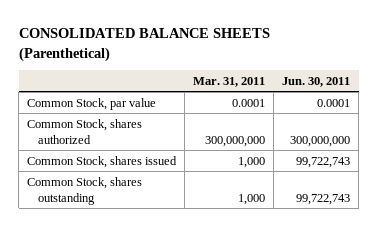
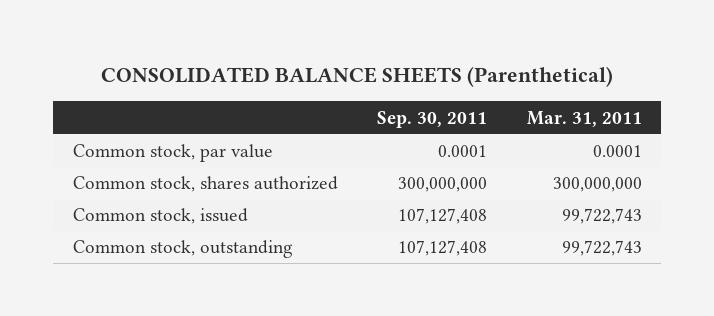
- | Mar. 31, 2011 | Jun. 30, 2011
+ | Sep. 30, 2011 | Mar. 31, 2011
- Common Stock, par value | 0.0001 | 0.0001
- Common Stock, shares authorized | 300,000,000 | 300,000,000
- Common Stock, shares issued | 1,000 | 99,722,743
- Common Stock, shares outstanding | 1,000 | 99,722,743
+ Common stock, par value | 0.0001 | 0.0001
+ Common stock, shares authorized | 300,000,000 | 300,000,000
+ Common stock, issued | 107,127,408 | 99,722,743
+ Common stock, outstanding | 107,127,408 | 99,722,743

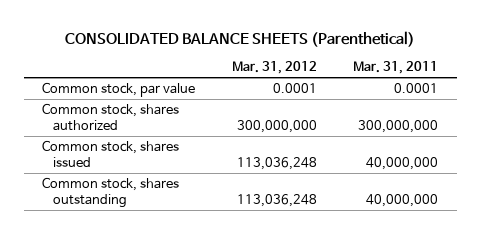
- | Sep. 30, 2011 | Mar. 31, 2011
+ | Mar. 31, 2012 | Mar. 31, 2011
- Common stock, issued | 107,127,408 | 99,722,743
- Common stock, outstanding | 107,127,408 | 99,722,743
+ Common stock, shares issued | 113,036,248 | 40,000,000
+ Common stock, shares outstanding | 113,036,248 | 40,000,000

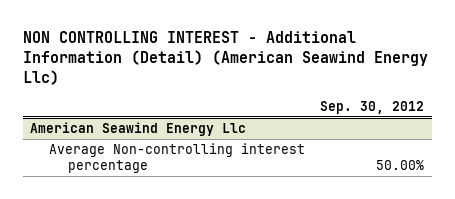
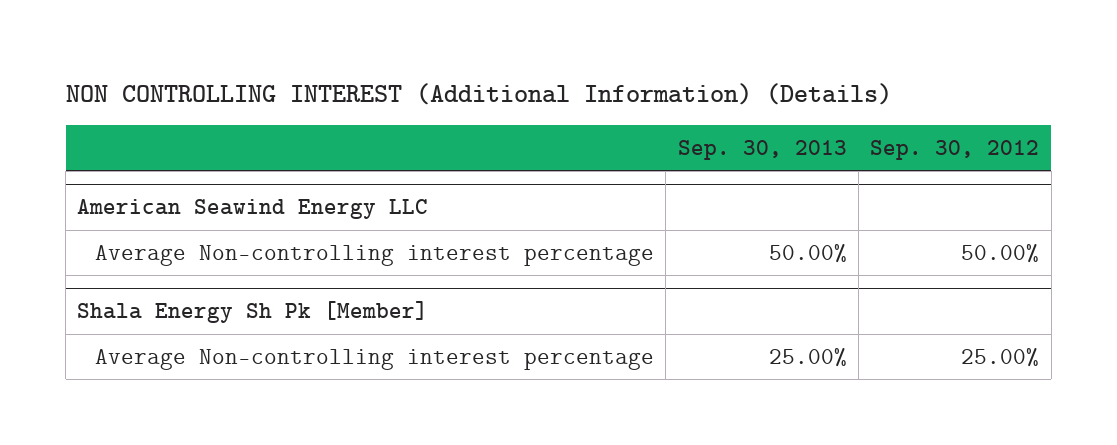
- NON CONTROLLING INTEREST - Additional Information (Detail) (American Seawind Energy Llc)
+ NON CONTROLLING INTEREST (Additional Information) (Details)
- | Sep. 30, 2012
+ | Sep. 30, 2013 | Sep. 30, 2012
- American Seawind Energy Llc
+ American Seawind Energy LLC
+ Shala Energy Sh Pk [Member]
+ Average Non-controlling interest percentage | 25.00% | 25.00%

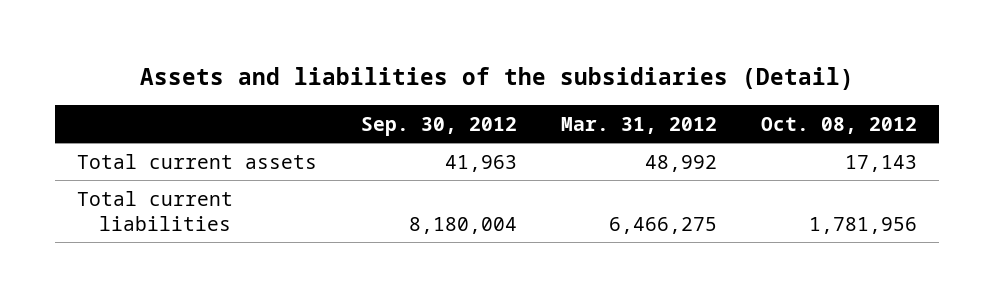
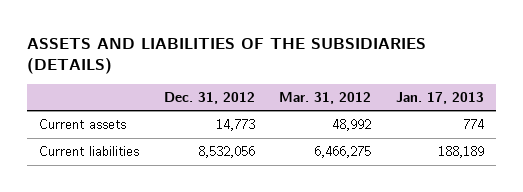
- Assets and liabilities of the subsidiaries (Detail)
+ ASSETS AND LIABILITIES OF THE SUBSIDIARIES (DETAILS)
- | Sep. 30, 2012 | Mar. 31, 2012 | Oct. 08, 2012
+ | Dec. 31, 2012 | Mar. 31, 2012 | Jan. 17, 2013
- Total current assets | 41,963 | 48,992 | 17,143
- Total current liabilities | 8,180,004 | 6,466,275 | 1,781,956
+ Current assets | 14,773 | 48,992 | 774
+ Current liabilities | 8,532,056 | 6,466,275 | 188,189

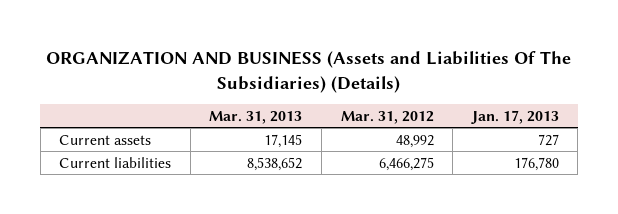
- ASSETS AND LIABILITIES OF THE SUBSIDIARIES (DETAILS)
+ ORGANIZATION AND BUSINESS (Assets and Liabilities Of The Subsidiaries) (Details)
- | Dec. 31, 2012 | Mar. 31, 2012 | Jan. 17, 2013
+ | Mar. 31, 2013 | Mar. 31, 2012 | Jan. 17, 2013
- Current assets | 14,773 | 48,992 | 774
- Current liabilities | 8,532,056 | 6,466,275 | 188,189
+ Current assets | 17,145 | 48,992 | 727
+ Current liabilities | 8,538,652 | 6,466,275 | 176,780

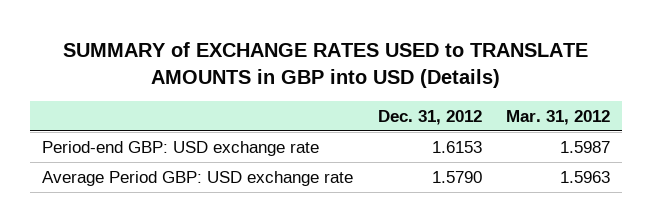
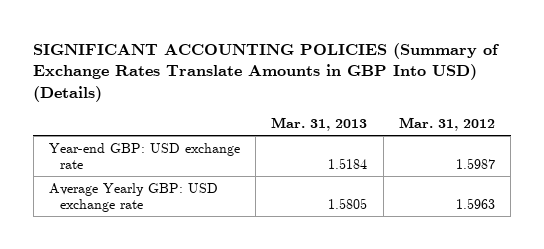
- SUMMARY of EXCHANGE RATES USED to TRANSLATE AMOUNTS in GBP into USD (Details)
+ SIGNIFICANT ACCOUNTING POLICIES (Summary of Exchange Rates Translate Amounts in GBP Into USD) (Details)
- | Dec. 31, 2012 | Mar. 31, 2012
+ | Mar. 31, 2013 | Mar. 31, 2012
- Period-end GBP: USD exchange rate | 1.6153 | 1.5987
- Average Period GBP: USD exchange rate | 1.5790 | 1.5963
+ Year-end GBP: USD exchange rate | 1.5184 | 1.5987
+ Average Yearly GBP: USD exchange rate | 1.5805 | 1.5963

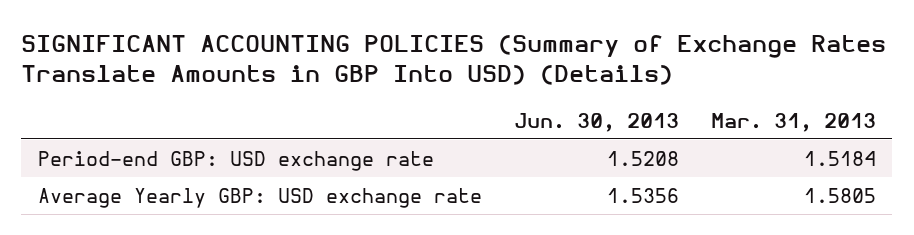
- | Mar. 31, 2013 | Mar. 31, 2012
+ | Jun. 30, 2013 | Mar. 31, 2013
- Year-end GBP: USD exchange rate | 1.5184 | 1.5987
+ Period-end GBP: USD exchange rate | 1.5208 | 1.5184

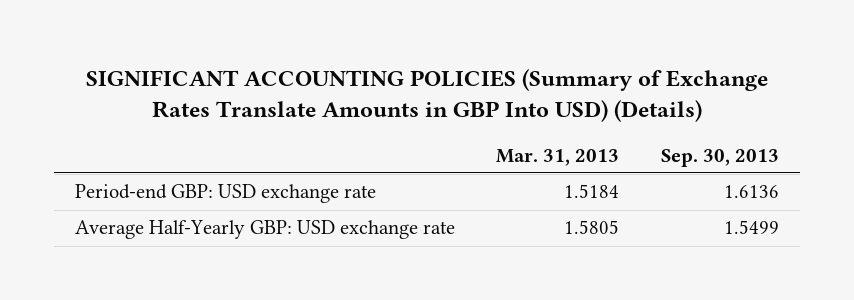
- | Jun. 30, 2013 | Mar. 31, 2013
+ | Mar. 31, 2013 | Sep. 30, 2013
- Average Yearly GBP: USD exchange rate | 1.5356 | 1.5805
+ Average Half-Yearly GBP: USD exchange rate | 1.5805 | 1.5499

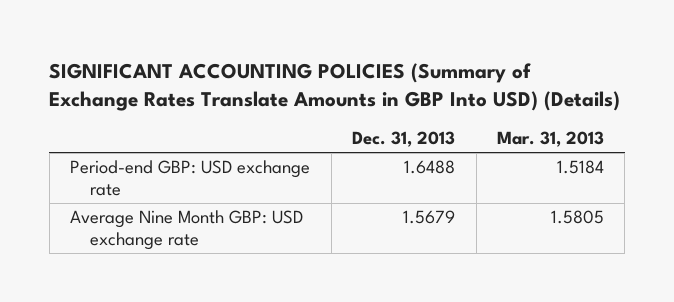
- | Mar. 31, 2013 | Sep. 30, 2013
+ | Dec. 31, 2013 | Mar. 31, 2013
- Average Half-Yearly GBP: USD exchange rate | 1.5805 | 1.5499
+ Average Nine Month GBP: USD exchange rate | 1.5679 | 1.5805

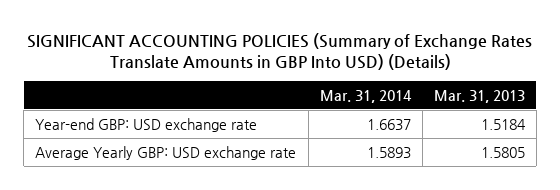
- | Dec. 31, 2013 | Mar. 31, 2013
+ | Mar. 31, 2014 | Mar. 31, 2013
- Period-end GBP: USD exchange rate | 1.6488 | 1.5184
- Average Nine Month GBP: USD exchange rate | 1.5679 | 1.5805
+ Year-end GBP: USD exchange rate | 1.6637 | 1.5184
+ Average Yearly GBP: USD exchange rate | 1.5893 | 1.5805

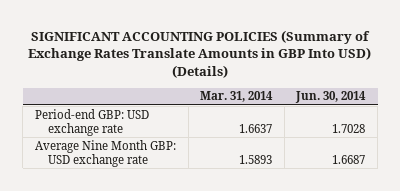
- | Mar. 31, 2014 | Mar. 31, 2013
+ | Mar. 31, 2014 | Jun. 30, 2014
- Year-end GBP: USD exchange rate | 1.6637 | 1.5184
- Average Yearly GBP: USD exchange rate | 1.5893 | 1.5805
+ Period-end GBP: USD exchange rate | 1.6637 | 1.7028
+ Average Nine Month GBP: USD exchange rate | 1.5893 | 1.6687

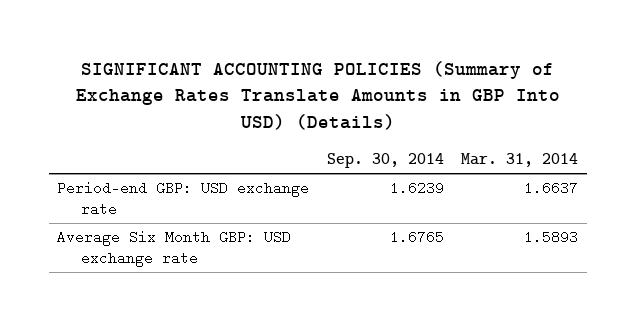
- | Mar. 31, 2014 | Jun. 30, 2014
+ | Sep. 30, 2014 | Mar. 31, 2014
- Average Nine Month GBP: USD exchange rate | 1.5893 | 1.6687
+ Average Six Month GBP: USD exchange rate | 1.6765 | 1.5893

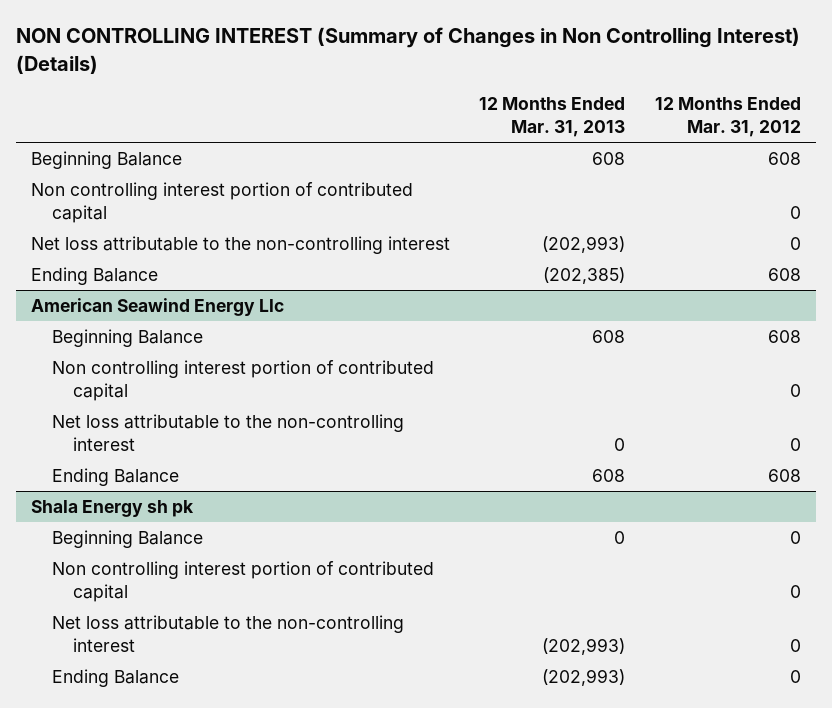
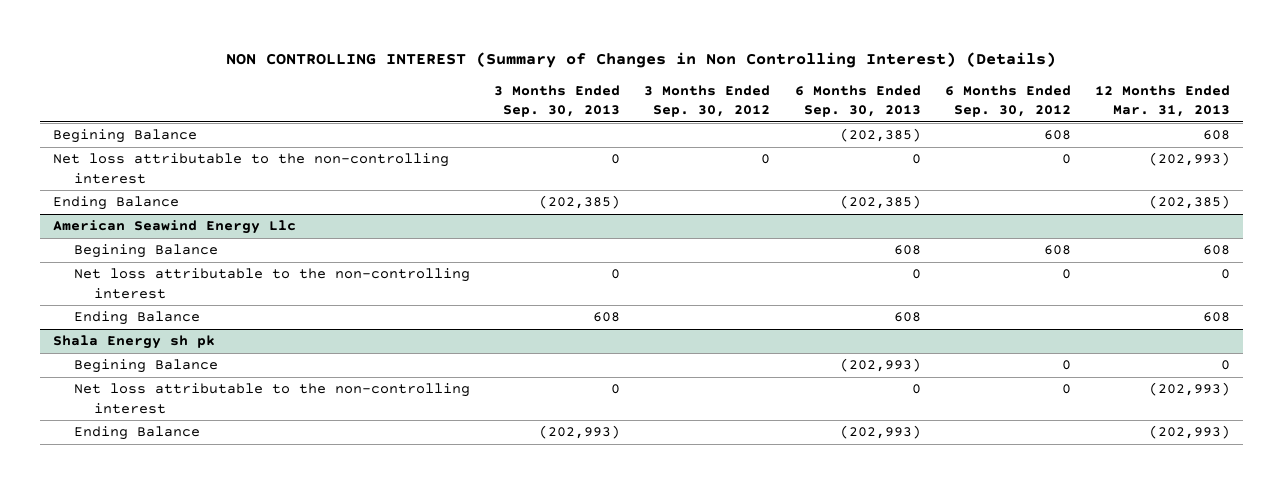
- | 12 Months Ended Mar. 31, 2013 | 12 Months Ended Mar. 31, 2012
+ | 3 Months Ended Sep. 30, 2013 | 3 Months Ended Sep. 30, 2012 | 6 Months Ended Sep. 30, 2013 | 6 Months Ended Sep. 30, 2012 | 12 Months Ended Mar. 31, 2013
- Beginning Balance | 608 | 608
- Non controlling interest portion of contributed capital | | 0
+ Begining Balance | | | (202,385) | 608 | 608
@ American Seawind Energy Llc
- Beginning Balance | 608 | 608
- Non controlling interest portion of contributed capital | | 0
+ Begining Balance | | | 608 | 608 | 608
@ Shala Energy sh pk
- Beginning Balance | 0 | 0
- Non controlling interest portion of contributed capital | | 0
+ Begining Balance | | | (202,993) | 0 | 0

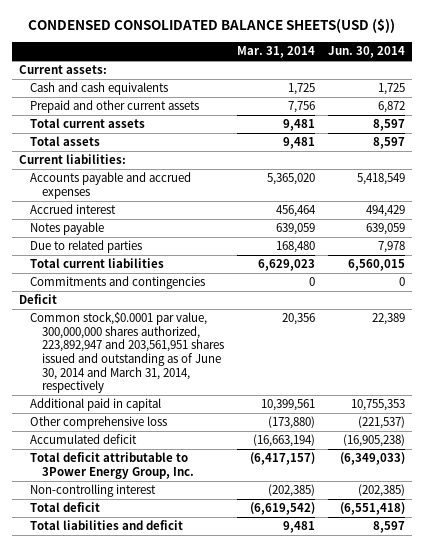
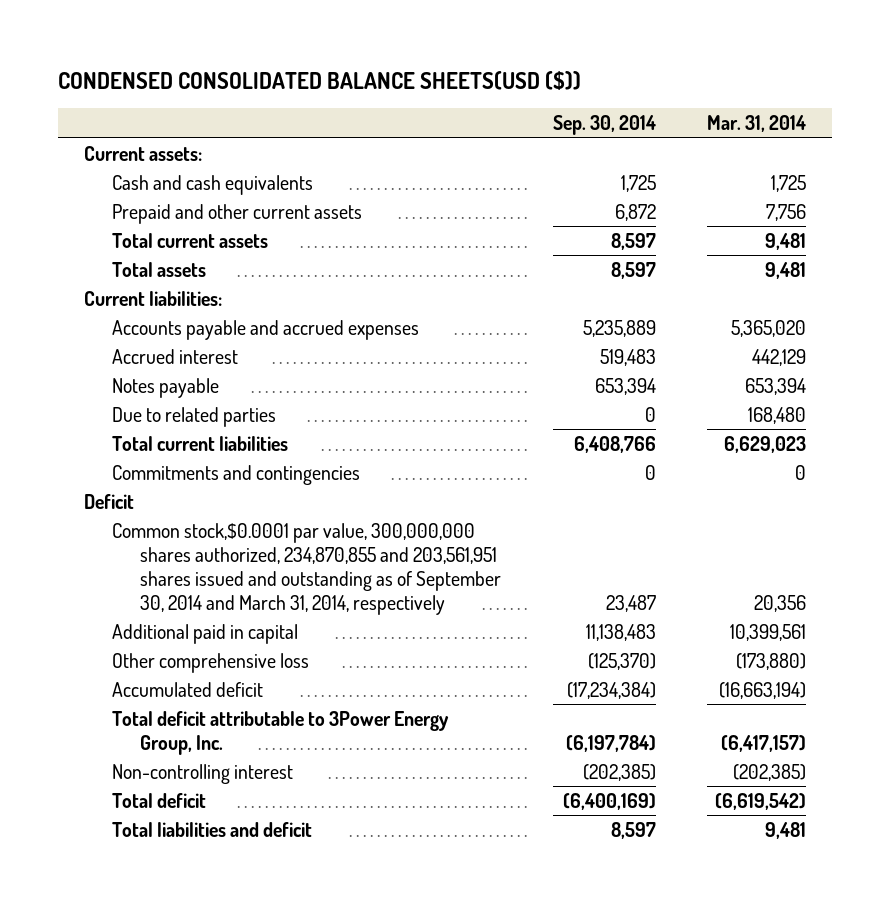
- | Mar. 31, 2014 | Jun. 30, 2014
+ | Sep. 30, 2014 | Mar. 31, 2014
- Accrued interest | 456,464 | 494,429
- Notes payable | 639,059 | 639,059
+ Accrued interest | 519,483 | 442,129
+ Notes payable | 653,394 | 653,394
- Common stock,$0.0001 par value, 300,000,000 shares authorized, 223,892,947 and 203,561,951 shares issued and outstanding as of June 30, 2014 and March 31, 2014, respectively | 20,356 | 22,389
+ Common stock,$0.0001 par value, 300,000,000 shares authorized, 234,870,855 and 203,561,951 shares issued and outstanding as of September 30, 2014 and March 31, 2014, respectively | 23,487 | 20,356

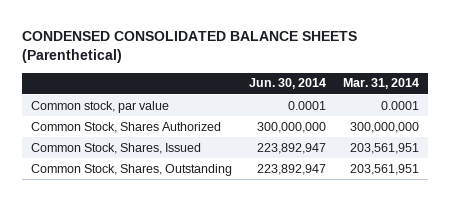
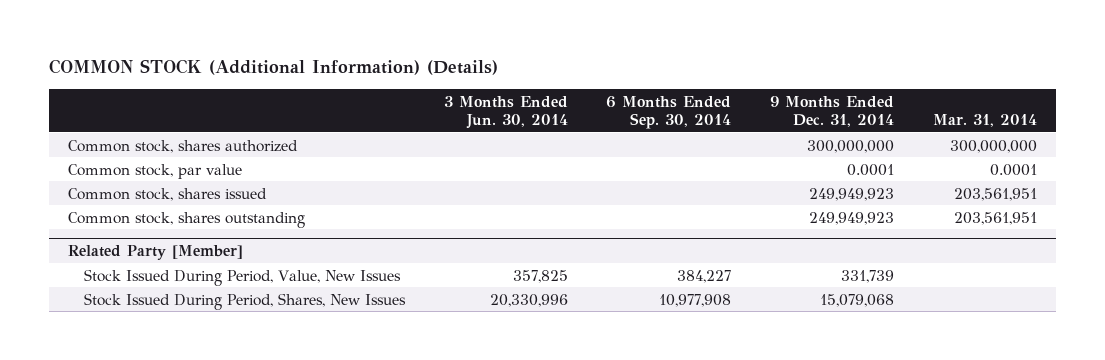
- CONDENSED CONSOLIDATED BALANCE SHEETS (Parenthetical)
+ COMMON STOCK (Additional Information) (Details)
- | Jun. 30, 2014 | Mar. 31, 2014
+ | 3 Months Ended Jun. 30, 2014 | 6 Months Ended Sep. 30, 2014 | 9 Months Ended Dec. 31, 2014 | Mar. 31, 2014
+ Common stock, shares authorized | | | 300,000,000 | 300,000,000
- Common Stock, Shares Authorized | 300,000,000 | 300,000,000
- Common Stock, Shares, Issued | 223,892,947 | 203,561,951
- Common Stock, Shares, Outstanding | 223,892,947 | 203,561,951
+ Common stock, shares issued | | | 249,949,923 | 203,561,951
+ Common stock, shares outstanding | | | 249,949,923 | 203,561,951
+ Related Party [Member]
+ Stock Issued During Period, Value, New Issues | 357,825 | 384,227 | 331,739 |
+ Stock Issued During Period, Shares, New Issues | 20,330,996 | 10,977,908 | 15,079,068 |

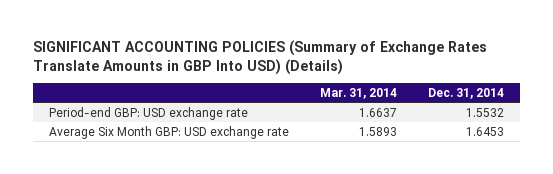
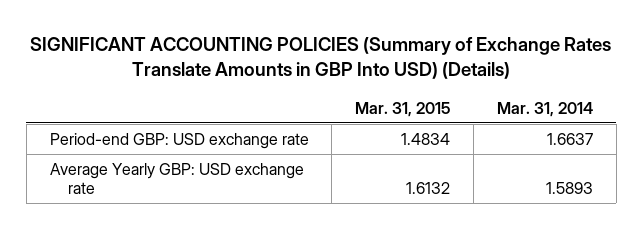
- | Mar. 31, 2014 | Dec. 31, 2014
+ | Mar. 31, 2015 | Mar. 31, 2014
- Average Six Month GBP: USD exchange rate | 1.5893 | 1.6453
+ Average Yearly GBP: USD exchange rate | 1.6132 | 1.5893

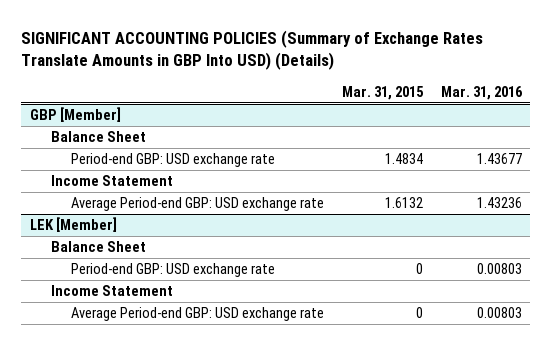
- | Mar. 31, 2015 | Mar. 31, 2014
+ | Mar. 31, 2015 | Mar. 31, 2016
+ GBP [Member]
+ Balance Sheet
- Average Yearly GBP: USD exchange rate | 1.6132 | 1.5893
+ Income Statement
+ Average Period-end GBP: USD exchange rate | 1.6132 | 1.43236
+ LEK [Member]
+ Balance Sheet
+ Period-end GBP: USD exchange rate | 0 | 0.00803
+ Income Statement
+ Average Period-end GBP: USD exchange rate | 0 | 0.00803

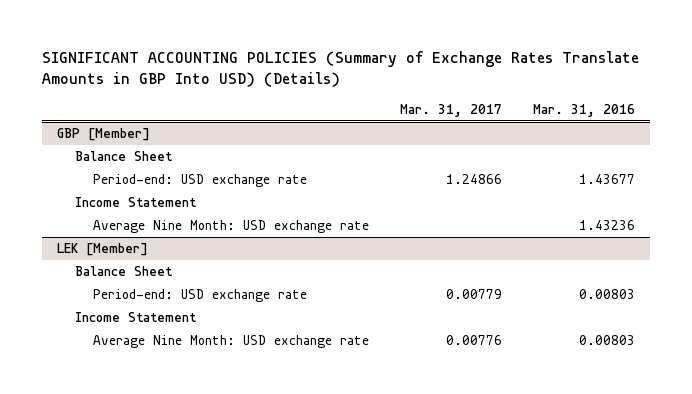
- | Mar. 31, 2015 | Mar. 31, 2016
+ | Mar. 31, 2017 | Mar. 31, 2016
@ GBP [Member]
- Period-end GBP: USD exchange rate | 1.4834 | 1.43677
+ Period-end: USD exchange rate | 1.24866 | 1.43677
- Average Period-end GBP: USD exchange rate | 1.6132 | 1.43236
+ Average Nine Month: USD exchange rate | | 1.43236
@ LEK [Member]
- Period-end GBP: USD exchange rate | 0 | 0.00803
+ Period-end: USD exchange rate | 0.00779 | 0.00803
- Average Period-end GBP: USD exchange rate | 0 | 0.00803
+ Average Nine Month: USD exchange rate | 0.00776 | 0.00803

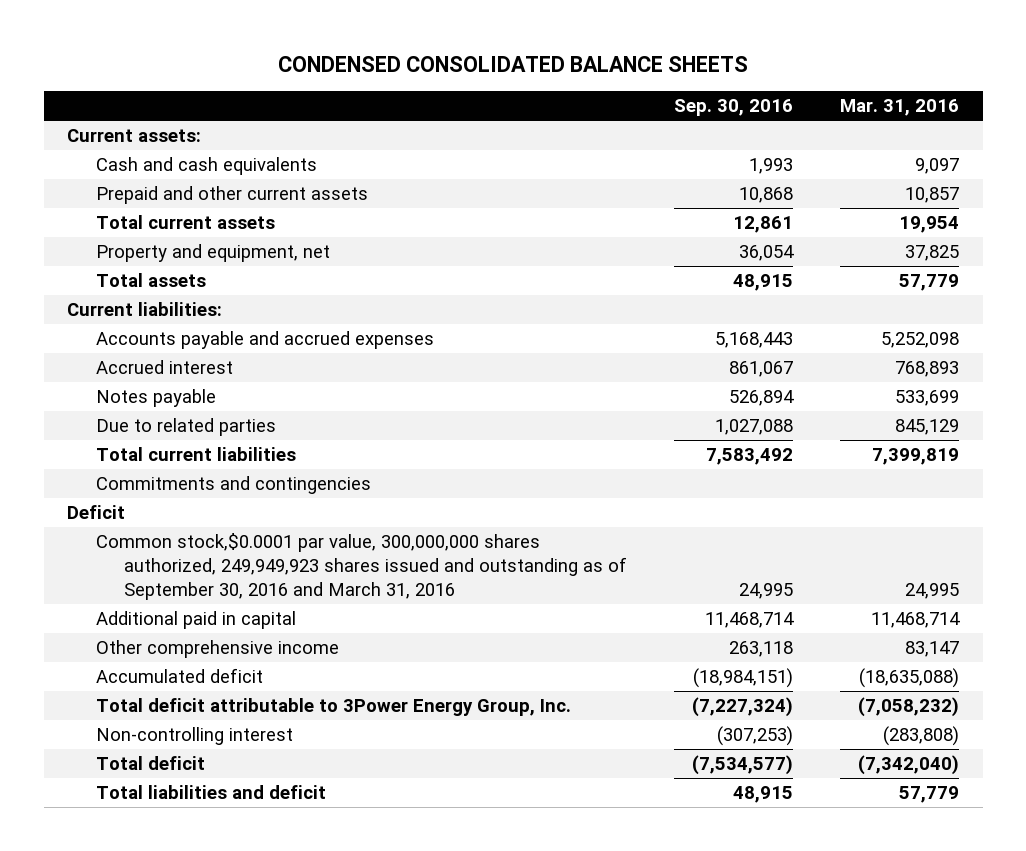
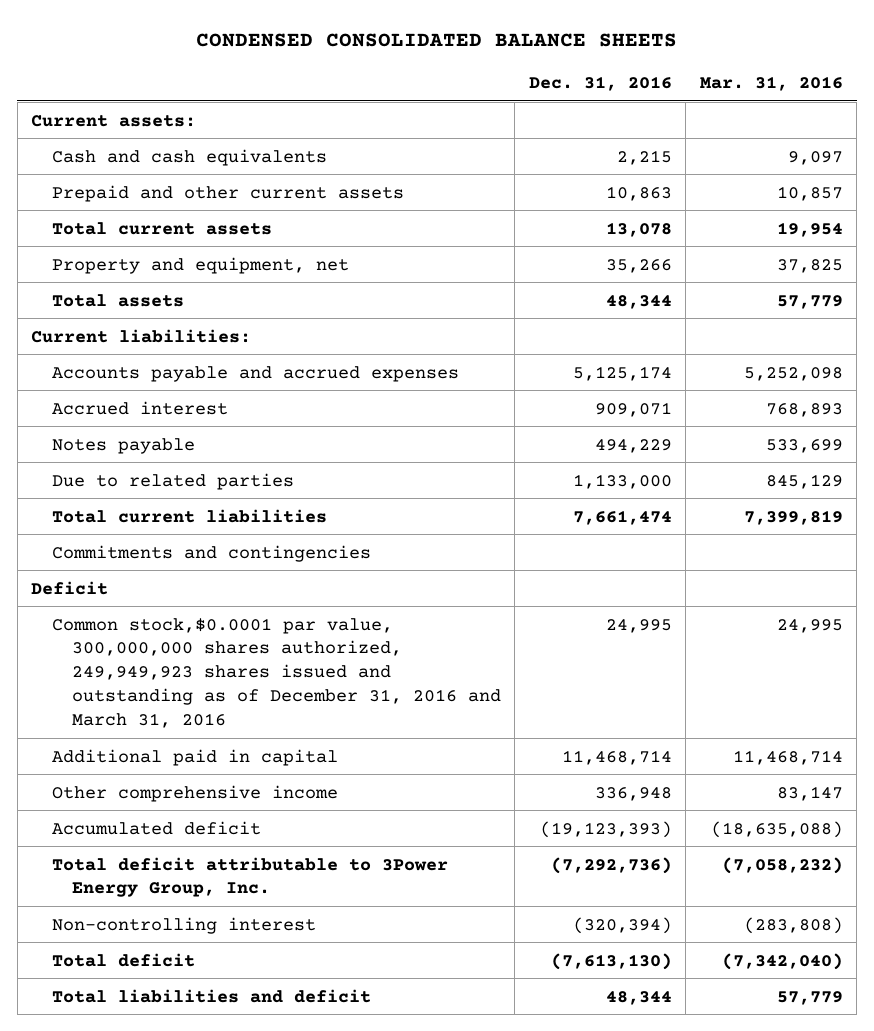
- | Sep. 30, 2016 | Mar. 31, 2016
+ | Dec. 31, 2016 | Mar. 31, 2016
- Common stock,$0.0001 par value, 300,000,000 shares authorized, 249,949,923 shares issued and outstanding as of September 30, 2016 and March 31, 2016 | 24,995 | 24,995
+ Common stock,$0.0001 par value, 300,000,000 shares authorized, 249,949,923 shares issued and outstanding as of December 31, 2016 and March 31, 2016 | 24,995 | 24,995

